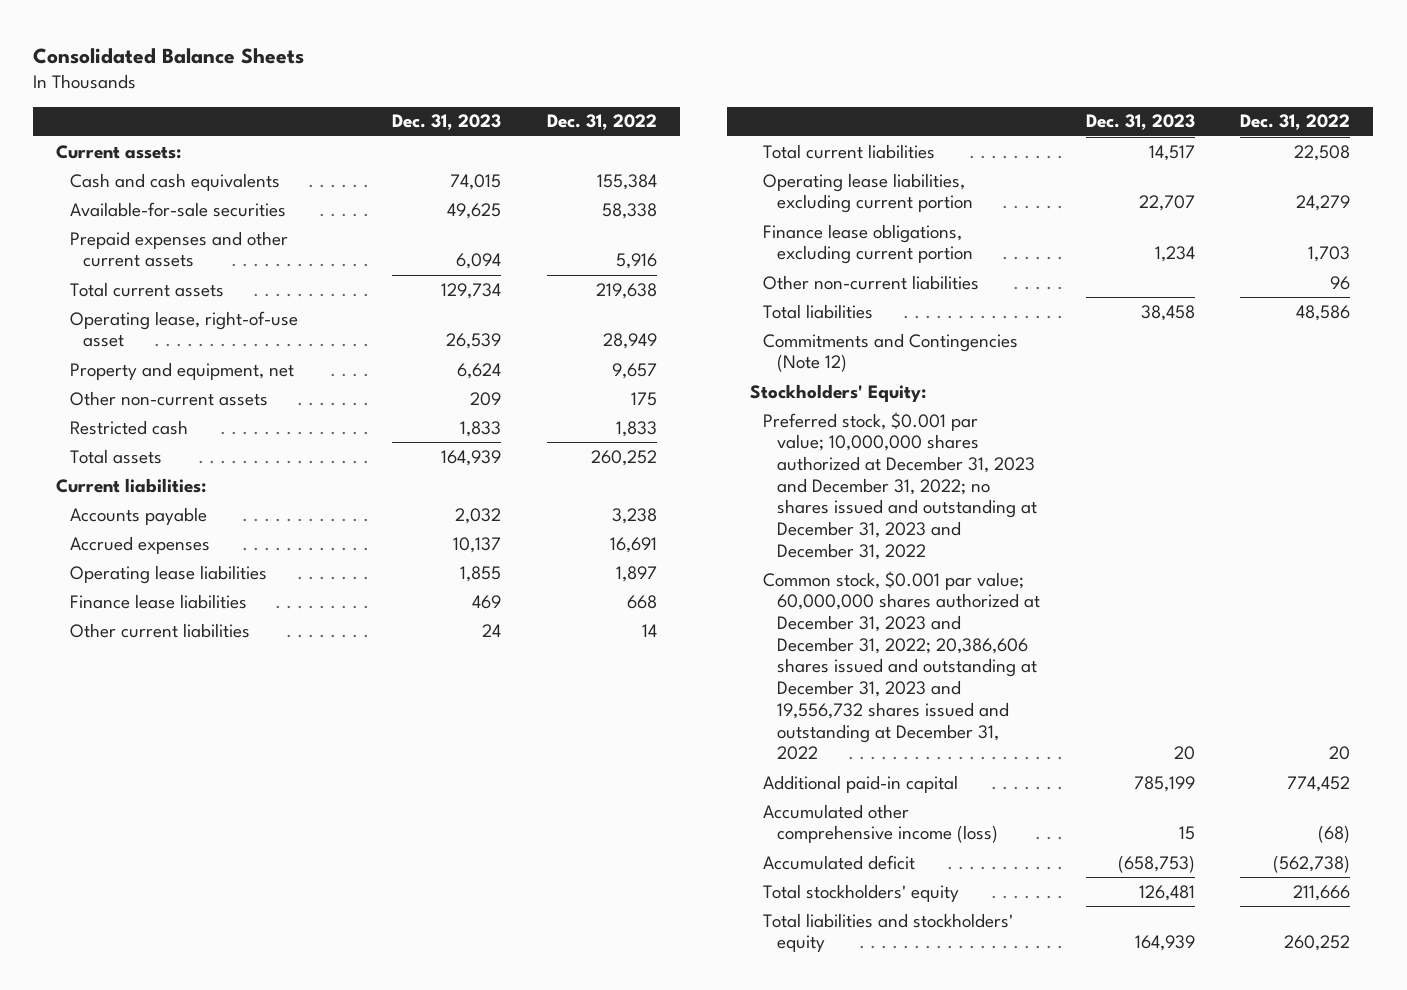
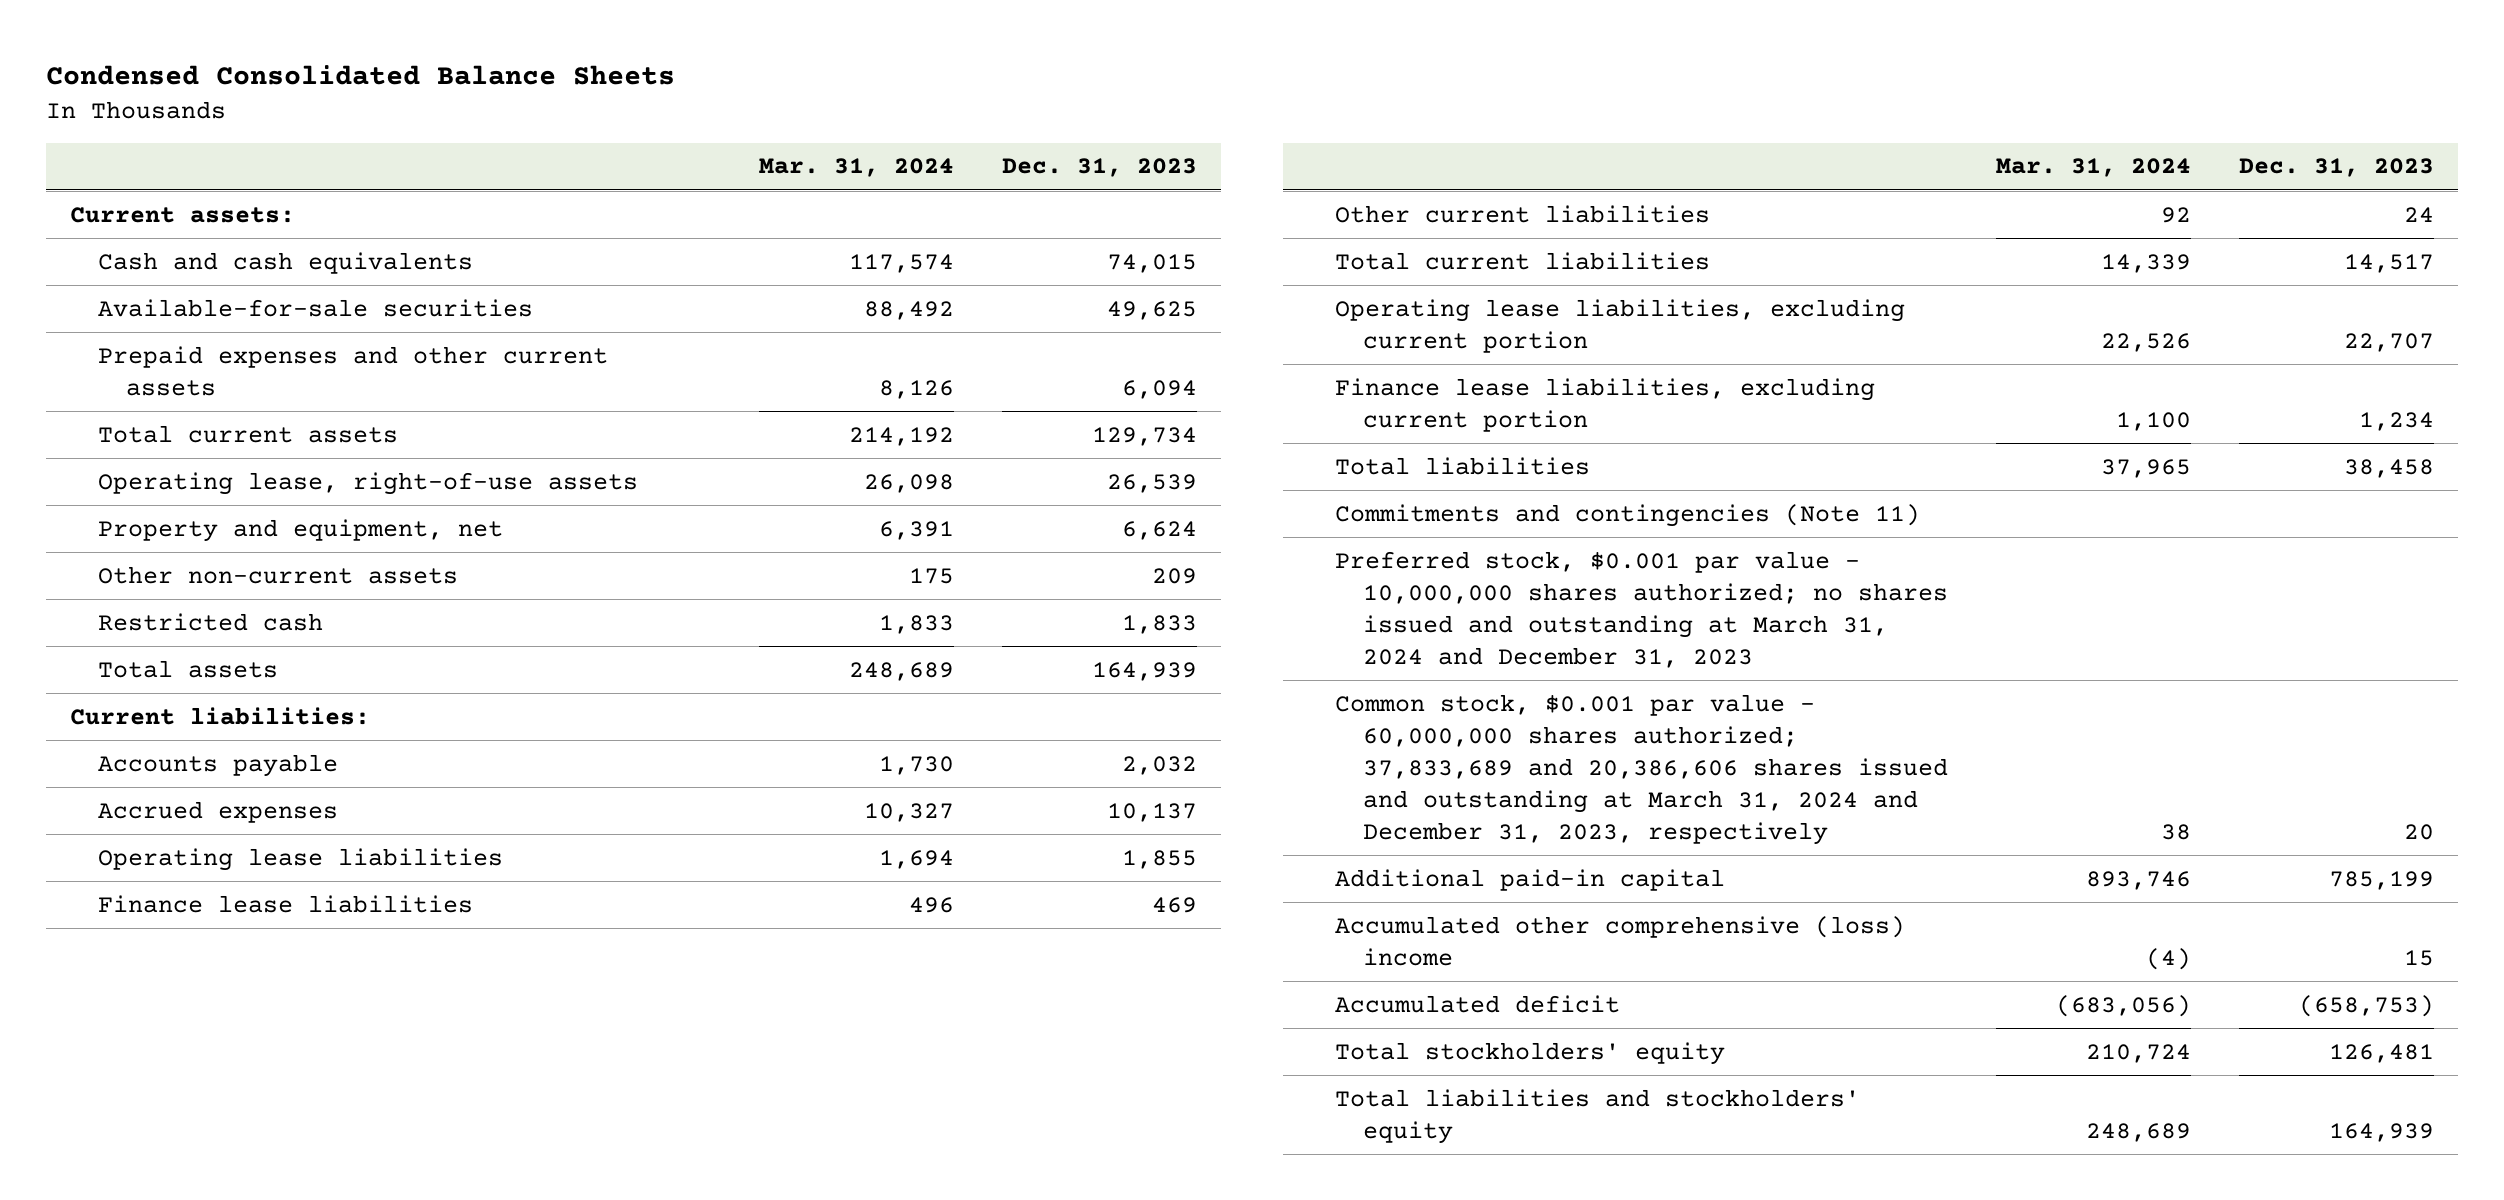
- Consolidated Balance Sheets
+ Condensed Consolidated Balance Sheets
- | Dec. 31, 2023 | Dec. 31, 2022
+ | Mar. 31, 2024 | Dec. 31, 2023
- Operating lease, right-of-use asset | 26,539 | 28,949
+ Operating lease, right-of-use assets | 26,098 | 26,539
- Finance lease obligations, excluding current portion | 1,234 | 1,703
- Other non-current liabilities | | 96
+ Finance lease liabilities, excluding current portion | 1,100 | 1,234
- Commitments and Contingencies (Note 12)
- Stockholders' Equity:
- Preferred stock, $0.001 par value; 10,000,000 shares authorized at December 31, 2023 and December 31, 2022; no shares issued and outstanding at December 31, 2023 and December 31, 2022
- Common stock, $0.001 par value; 60,000,000 shares authorized at December 31, 2023 and December 31, 2022; 20,386,606 shares issued and outstanding at December 31, 2023 and 19,556,732 shares issued and outstanding at December 31, 2022 | 20 | 20
+ Commitments and contingencies (Note 11)
+ Preferred stock, $0.001 par value - 10,000,000 shares authorized; no shares issued and outstanding at March 31, 2024 and December 31, 2023
+ Common stock, $0.001 par value - 60,000,000 shares authorized; 37,833,689 and 20,386,606 shares issued and outstanding at March 31, 2024 and December 31, 2023, respectively | 38 | 20
- Accumulated other comprehensive income (loss) | 15 | (68)
+ Accumulated other comprehensive (loss) income | (4) | 15

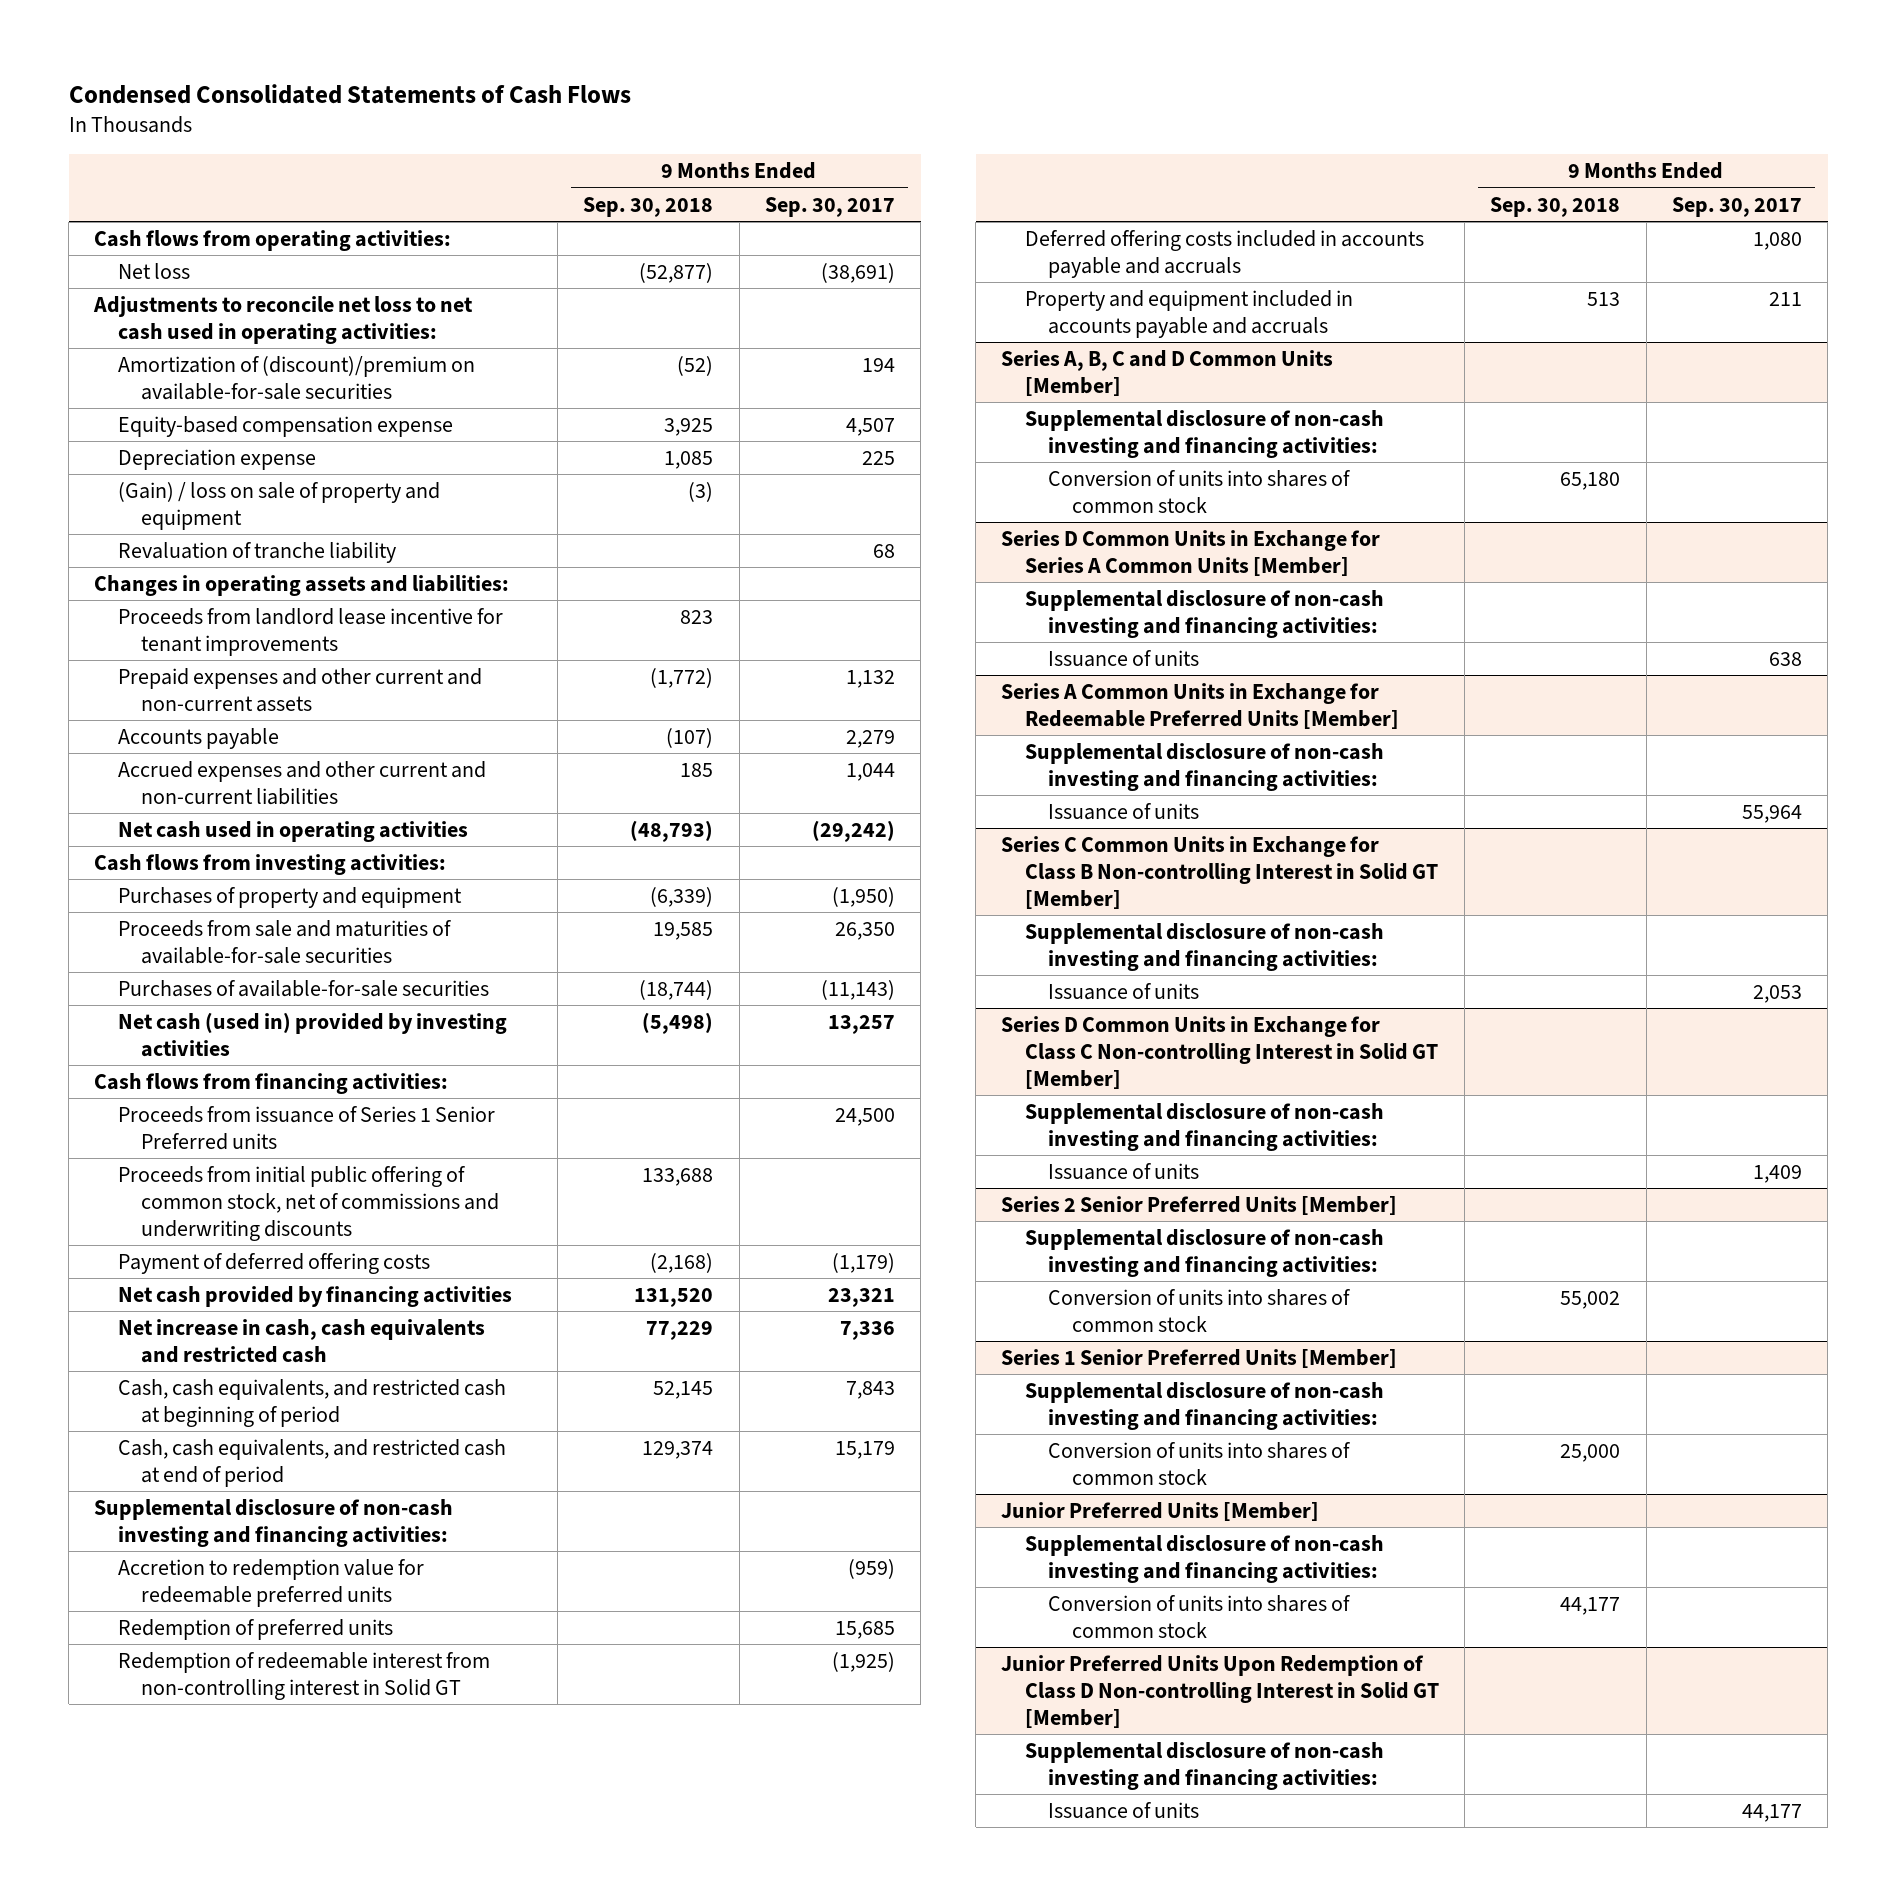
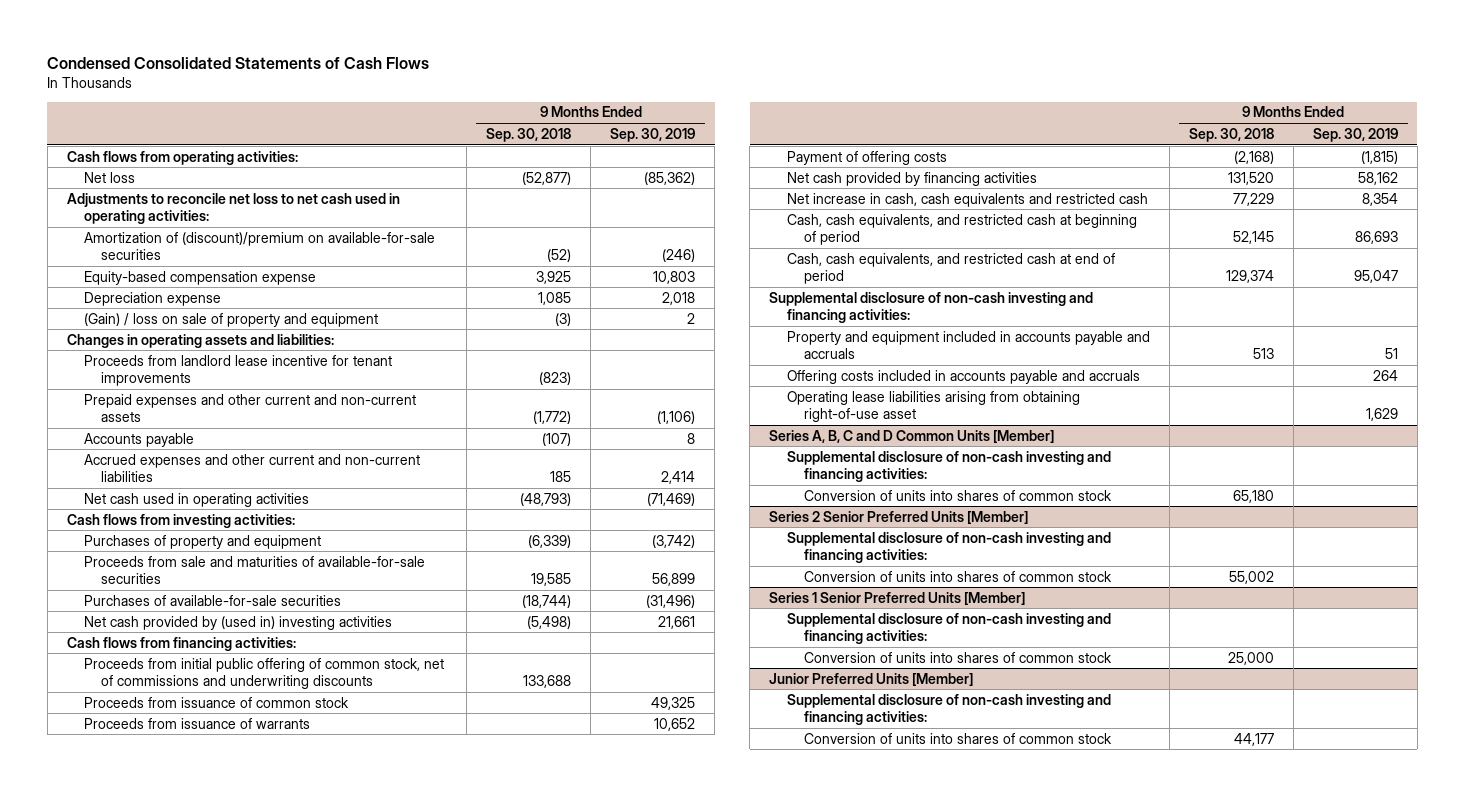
- | 9 Months Ended Sep. 30, 2018 | 9 Months Ended Sep. 30, 2017
+ | 9 Months Ended Sep. 30, 2018 | 9 Months Ended Sep. 30, 2019
- Revaluation of tranche liability | | 68
- Proceeds from landlord lease incentive for tenant improvements | 823 |
+ Proceeds from landlord lease incentive for tenant improvements | (823) |
- Net cash (used in) provided by investing activities | (5,498) | 13,257
+ Net cash provided by (used in) investing activities | (5,498) | 21,661
- Proceeds from issuance of Series 1 Senior Preferred units | | 24,500
- Payment of deferred offering costs | (2,168) | (1,179)
+ Proceeds from issuance of common stock | | 49,325
+ Proceeds from issuance of warrants | | 10,652
+ Payment of offering costs | (2,168) | (1,815)
- Accretion to redemption value for redeemable preferred units | | (959)
- Redemption of preferred units | | 15,685
- Redemption of redeemable interest from non-controlling interest in Solid GT | | (1,925)
- Deferred offering costs included in accounts payable and accruals | | 1,080
+ Offering costs included in accounts payable and accruals | | 264
+ Operating lease liabilities arising from obtaining right-of-use asset | | 1,629
- Series D Common Units in Exchange for Series A Common Units [Member]
- Supplemental disclosure of non-cash investing and financing activities:
- Issuance of units | | 638
- Series A Common Units in Exchange for Redeemable Preferred Units [Member]
- Supplemental disclosure of non-cash investing and financing activities:
- Issuance of units | | 55,964
- Series C Common Units in Exchange for Class B Non-controlling Interest in Solid GT [Member]
- Supplemental disclosure of non-cash investing and financing activities:
- Issuance of units | | 2,053
- Series D Common Units in Exchange for Class C Non-controlling Interest in Solid GT [Member]
- Supplemental disclosure of non-cash investing and financing activities:
- Issuance of units | | 1,409
- Junior Preferred Units Upon Redemption of Class D Non-controlling Interest in Solid GT [Member]
- Supplemental disclosure of non-cash investing and financing activities:
- Issuance of units | | 44,177

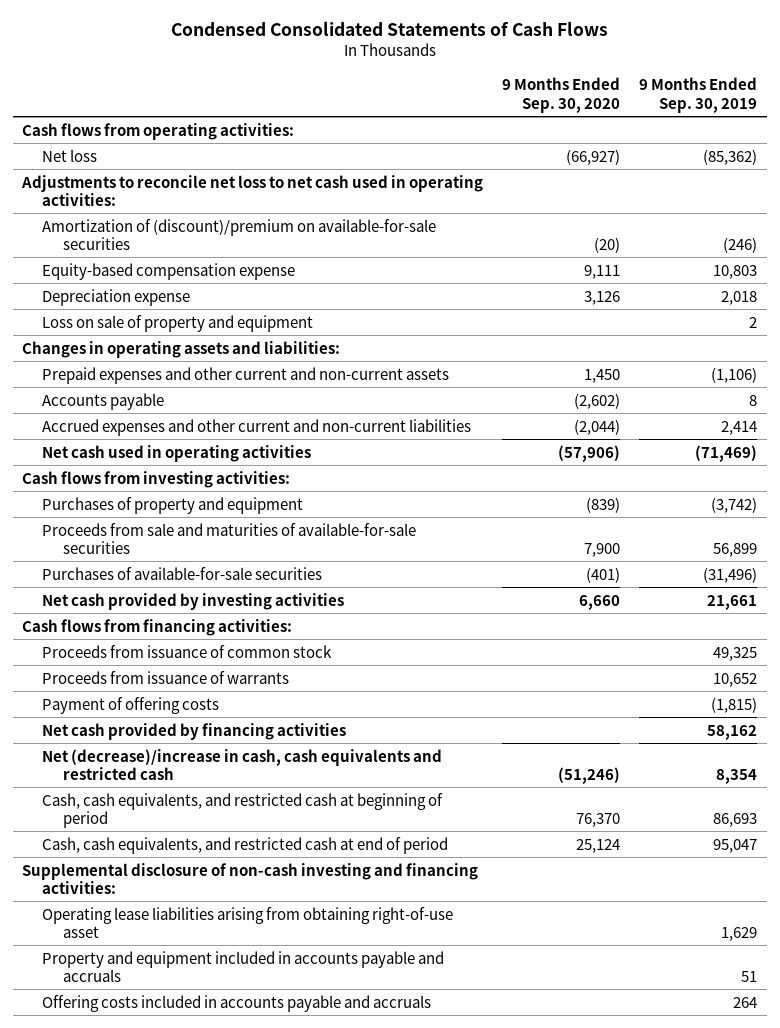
- | 9 Months Ended Sep. 30, 2018 | 9 Months Ended Sep. 30, 2019
+ | 9 Months Ended Sep. 30, 2020 | 9 Months Ended Sep. 30, 2019
- (Gain) / loss on sale of property and equipment | (3) | 2
+ Loss on sale of property and equipment | | 2
- Proceeds from landlord lease incentive for tenant improvements | (823) |
- Net cash provided by (used in) investing activities | (5,498) | 21,661
+ Net cash provided by investing activities | 6,660 | 21,661
- Proceeds from initial public offering of common stock, net of commissions and underwriting discounts | 133,688 |
- Net increase in cash, cash equivalents and restricted cash | 77,229 | 8,354
+ Net (decrease)/increase in cash, cash equivalents and restricted cash | (51,246) | 8,354
moved up: Operating lease liabilities arising from obtaining right-of-use asset | | 1,629
- Series A, B, C and D Common Units [Member]
- Supplemental disclosure of non-cash investing and financing activities:
- Conversion of units into shares of common stock | 65,180 |
- Series 2 Senior Preferred Units [Member]
- Supplemental disclosure of non-cash investing and financing activities:
- Conversion of units into shares of common stock | 55,002 |
- Series 1 Senior Preferred Units [Member]
- Supplemental disclosure of non-cash investing and financing activities:
- Conversion of units into shares of common stock | 25,000 |
- Junior Preferred Units [Member]
- Supplemental disclosure of non-cash investing and financing activities:
- Conversion of units into shares of common stock | 44,177 |

